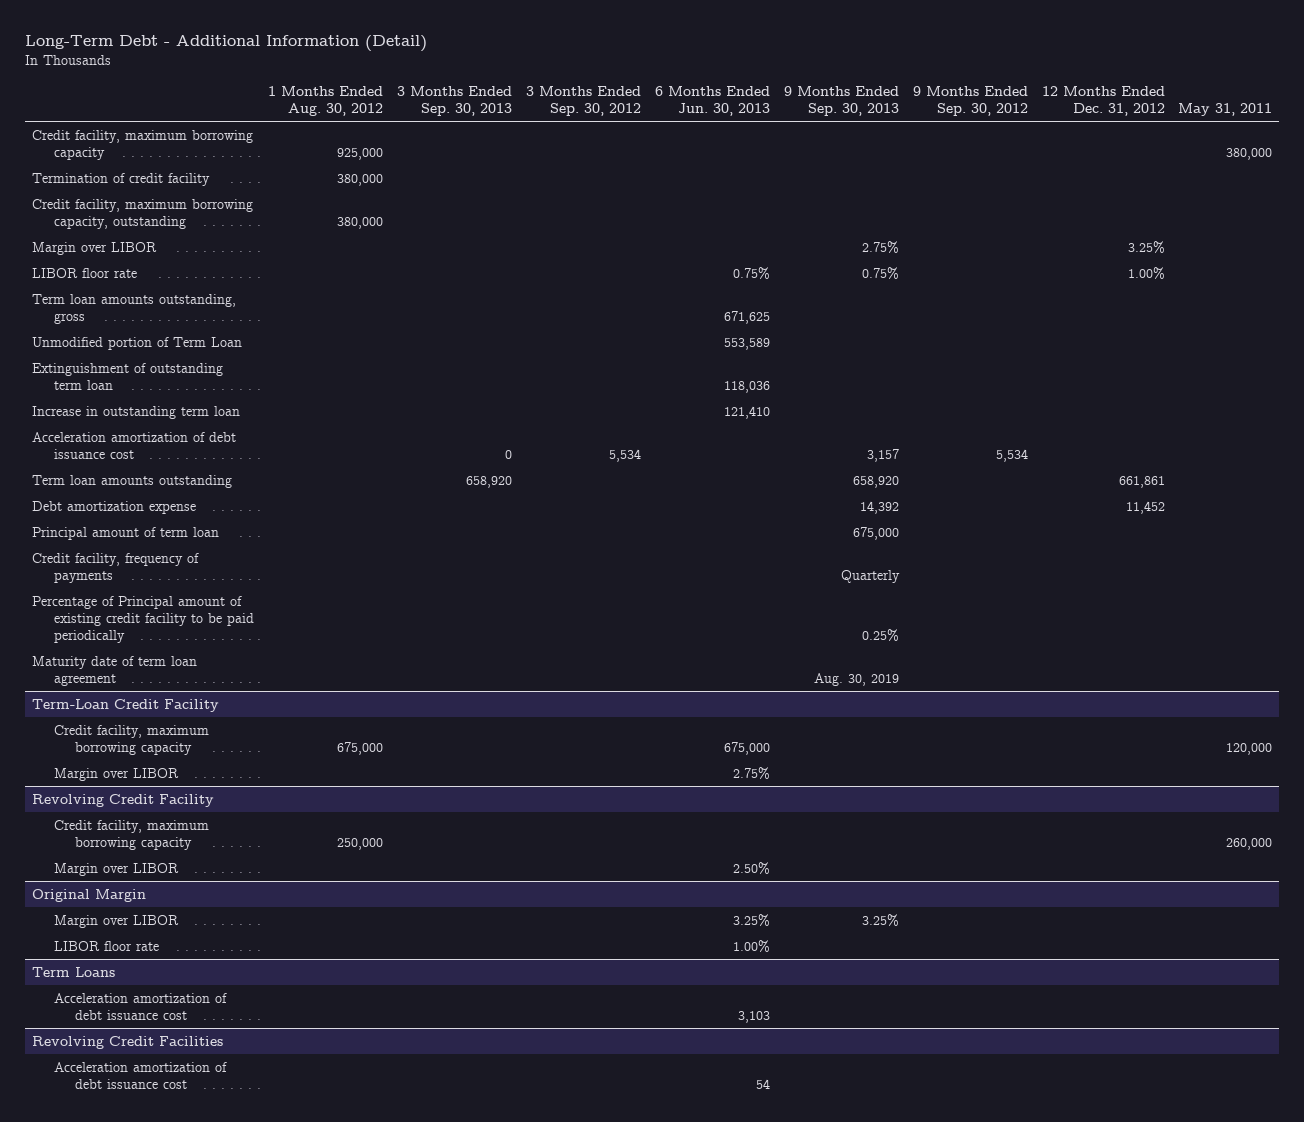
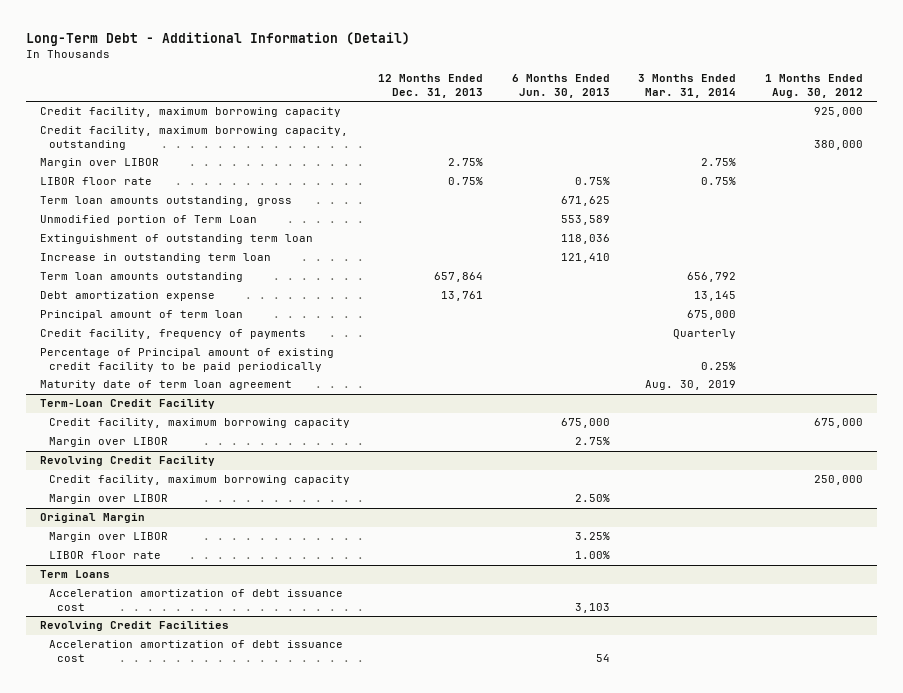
- | 1 Months Ended Aug. 30, 2012 | 3 Months Ended Sep. 30, 2013 | 3 Months Ended Sep. 30, 2012 | 6 Months Ended Jun. 30, 2013 | 9 Months Ended Sep. 30, 2013 | 9 Months Ended Sep. 30, 2012 | 12 Months Ended Dec. 31, 2012 | May 31, 2011
+ | 12 Months Ended Dec. 31, 2013 | 6 Months Ended Jun. 30, 2013 | 3 Months Ended Mar. 31, 2014 | 1 Months Ended Aug. 30, 2012
- Termination of credit facility | 380,000 | | | | | | |
- Acceleration amortization of debt issuance cost | | 0 | 5,534 | | 3,157 | 5,534 | |

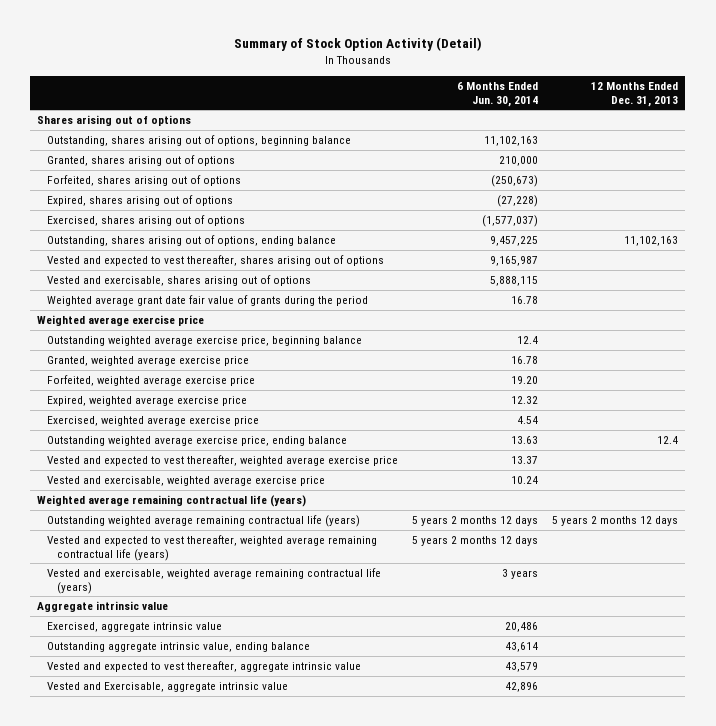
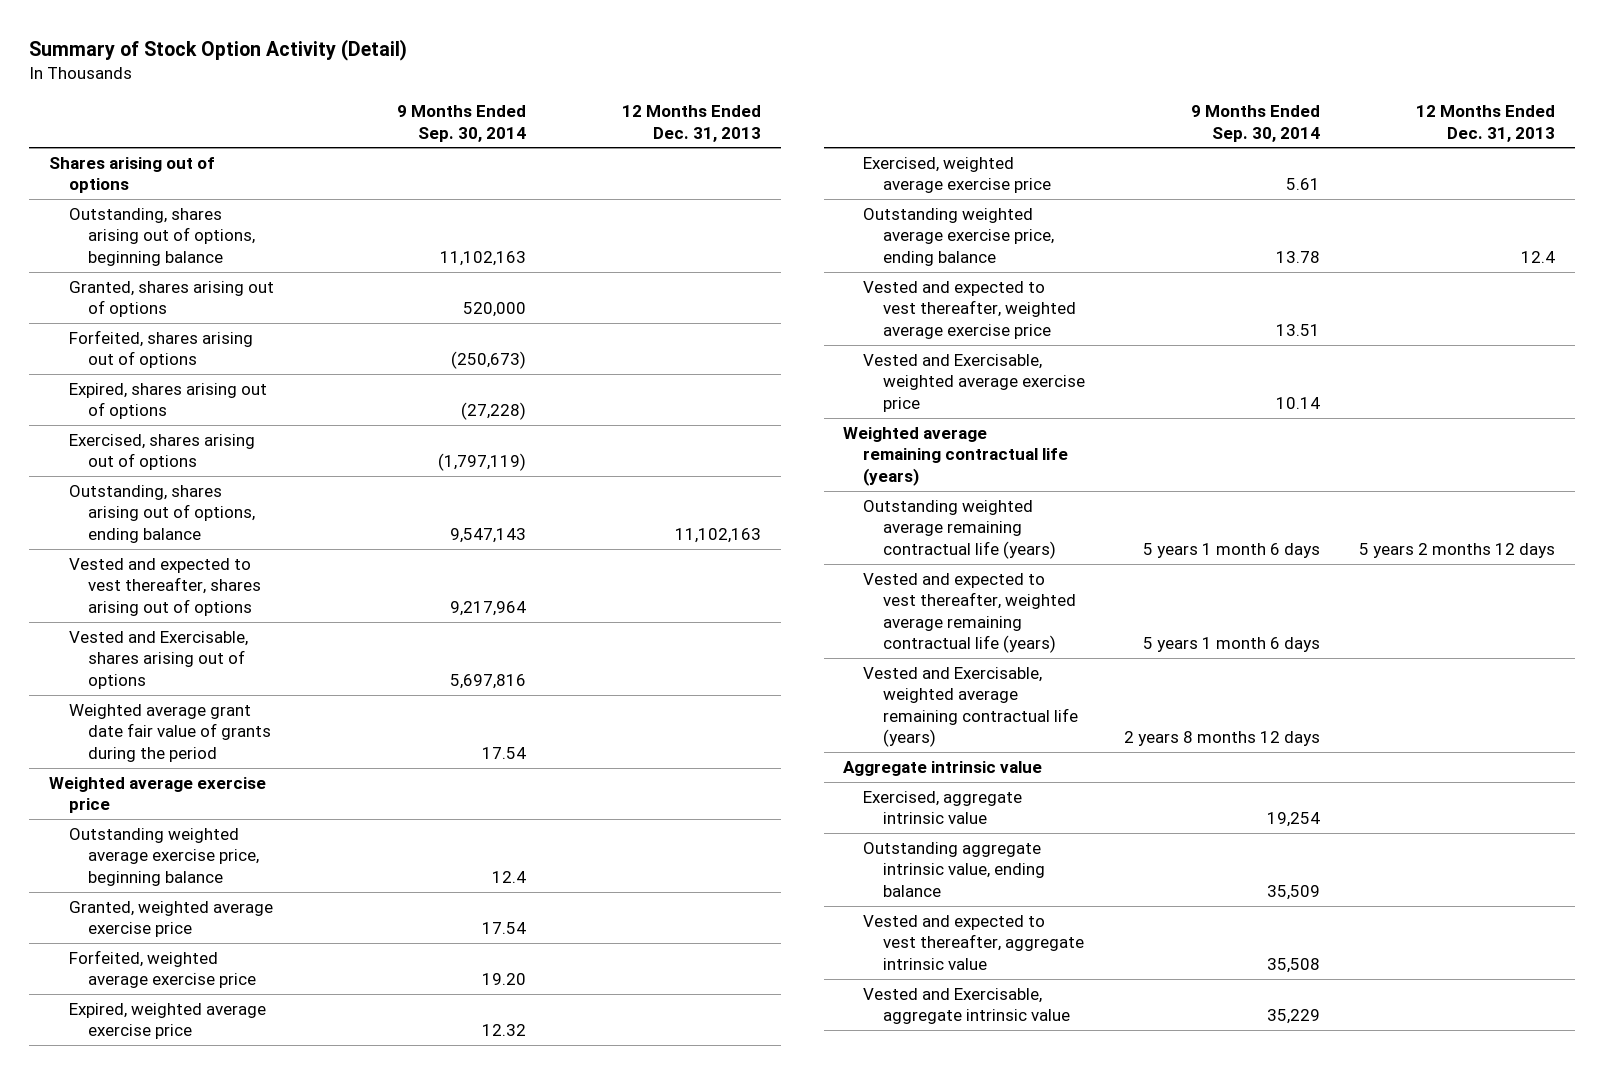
- | 6 Months Ended Jun. 30, 2014 | 12 Months Ended Dec. 31, 2013
+ | 9 Months Ended Sep. 30, 2014 | 12 Months Ended Dec. 31, 2013
- Vested and exercisable, shares arising out of options | 5,888,115 |
+ Vested and Exercisable, shares arising out of options | 5,697,816 |
- Vested and exercisable, weighted average exercise price | 10.24 |
+ Vested and Exercisable, weighted average exercise price | 10.14 |
- Vested and exercisable, weighted average remaining contractual life (years) | 3 years |
+ Vested and Exercisable, weighted average remaining contractual life (years) | 2 years 8 months 12 days |

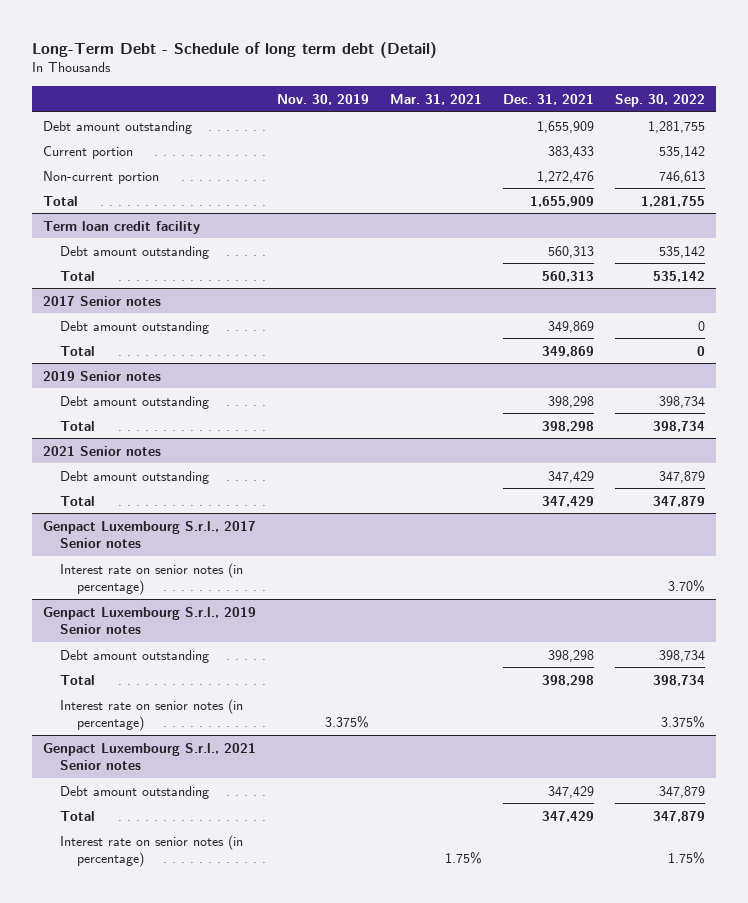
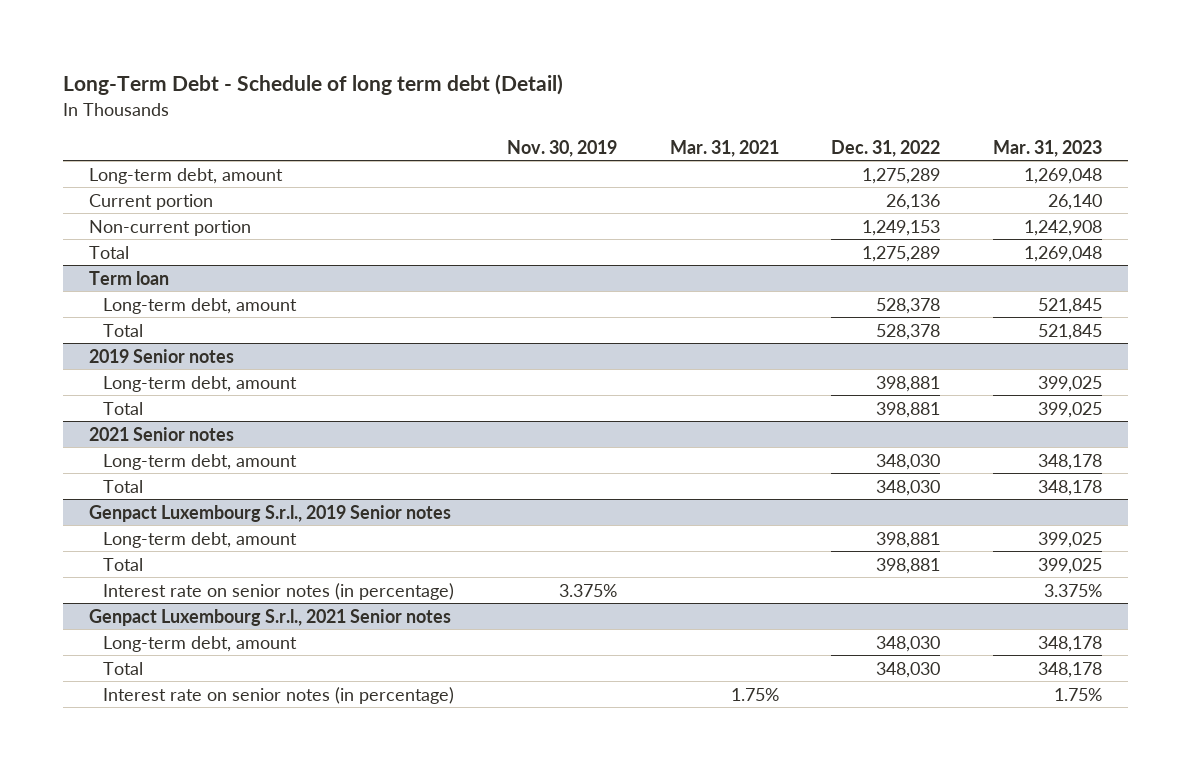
- | Nov. 30, 2019 | Mar. 31, 2021 | Dec. 31, 2021 | Sep. 30, 2022
+ | Nov. 30, 2019 | Mar. 31, 2021 | Dec. 31, 2022 | Mar. 31, 2023
- Debt amount outstanding | | | 1,655,909 | 1,281,755
+ Long-term debt, amount | | | 1,275,289 | 1,269,048
- Term loan credit facility
- Debt amount outstanding | | | 560,313 | 535,142
+ Term loan
+ Long-term debt, amount | | | 528,378 | 521,845
- 2017 Senior notes
- Debt amount outstanding | | | 349,869 | 0
- Total | | | 349,869 | 0
@ 2019 Senior notes
- Debt amount outstanding | | | 398,298 | 398,734
+ Long-term debt, amount | | | 398,881 | 399,025
@ 2021 Senior notes
- Debt amount outstanding | | | 347,429 | 347,879
+ Long-term debt, amount | | | 348,030 | 348,178
- Genpact Luxembourg S.r.l., 2017 Senior notes
- Interest rate on senior notes (in percentage) | | | | 3.70%
@ Genpact Luxembourg S.r.l., 2019 Senior notes
- Debt amount outstanding | | | 398,298 | 398,734
+ Long-term debt, amount | | | 398,881 | 399,025
@ Genpact Luxembourg S.r.l., 2021 Senior notes
- Debt amount outstanding | | | 347,429 | 347,879
+ Long-term debt, amount | | | 348,030 | 348,178

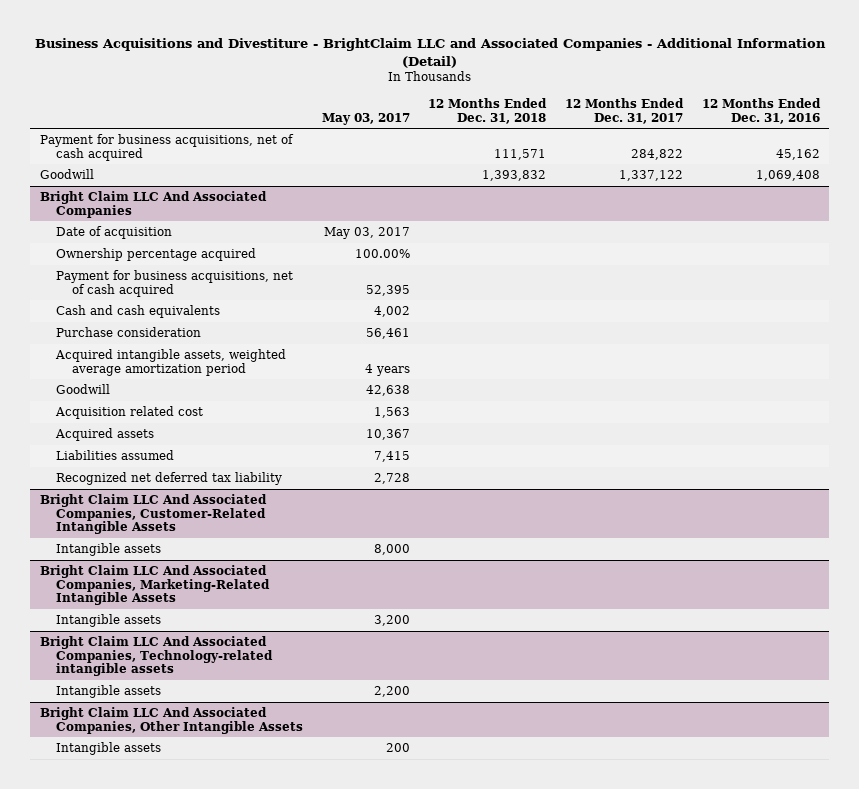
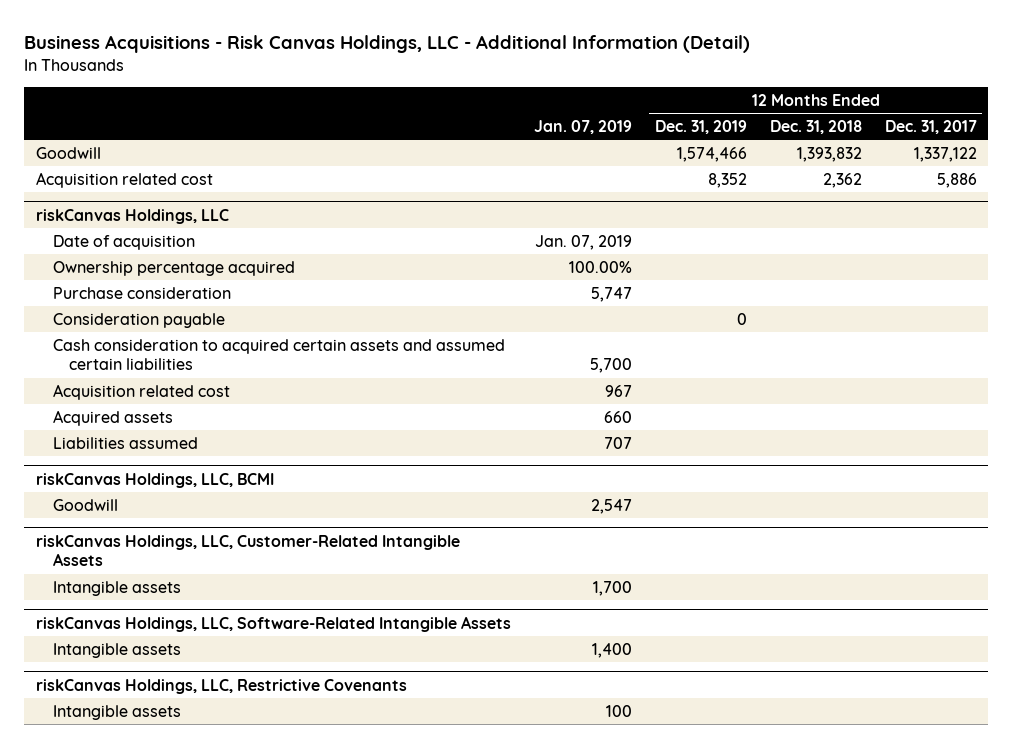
- Business Acquisitions and Divestiture - BrightClaim LLC and Associated Companies - Additional Information (Detail)
+ Business Acquisitions - Risk Canvas Holdings, LLC - Additional Information (Detail)
- | May 03, 2017 | 12 Months Ended Dec. 31, 2018 | 12 Months Ended Dec. 31, 2017 | 12 Months Ended Dec. 31, 2016
+ | Jan. 07, 2019 | 12 Months Ended Dec. 31, 2019 | 12 Months Ended Dec. 31, 2018 | 12 Months Ended Dec. 31, 2017
- Payment for business acquisitions, net of cash acquired | | 111,571 | 284,822 | 45,162
- Bright Claim LLC And Associated Companies
- Date of acquisition | May 03, 2017 | | |
- Ownership percentage acquired | 100.00% | | |
- Payment for business acquisitions, net of cash acquired | 52,395 | | |
- Cash and cash equivalents | 4,002 | | |
- Purchase consideration | 56,461 | | |
- Acquired intangible assets, weighted average amortization period | 4 years | | |
- Goodwill | 42,638 | | |
- Acquisition related cost | 1,563 | | |
- Acquired assets | 10,367 | | |
- Liabilities assumed | 7,415 | | |
- Recognized net deferred tax liability | 2,728 | | |
- Bright Claim LLC And Associated Companies, Customer-Related Intangible Assets
- Intangible assets | 8,000 | | |
- Bright Claim LLC And Associated Companies, Marketing-Related Intangible Assets
- Intangible assets | 3,200 | | |
- Bright Claim LLC And Associated Companies, Technology-related intangible assets
- Intangible assets | 2,200 | | |
- Bright Claim LLC And Associated Companies, Other Intangible Assets
- Intangible assets | 200 | | |
+ Acquisition related cost | | 8,352 | 2,362 | 5,886
+ riskCanvas Holdings, LLC
+ Date of acquisition | Jan. 07, 2019 | | |
+ Ownership percentage acquired | 100.00% | | |
+ Purchase consideration | 5,747 | | |
+ Consideration payable | | 0 | |
+ Cash consideration to acquired certain assets and assumed certain liabilities | 5,700 | | |
+ Acquisition related cost | 967 | | |
+ Acquired assets | 660 | | |
+ Liabilities assumed | 707 | | |
+ riskCanvas Holdings, LLC, BCMI
+ Goodwill | 2,547 | | |
+ riskCanvas Holdings, LLC, Customer-Related Intangible Assets
+ Intangible assets | 1,700 | | |
+ riskCanvas Holdings, LLC, Software-Related Intangible Assets
+ Intangible assets | 1,400 | | |
+ riskCanvas Holdings, LLC, Restrictive Covenants
+ Intangible assets | 100 | | |

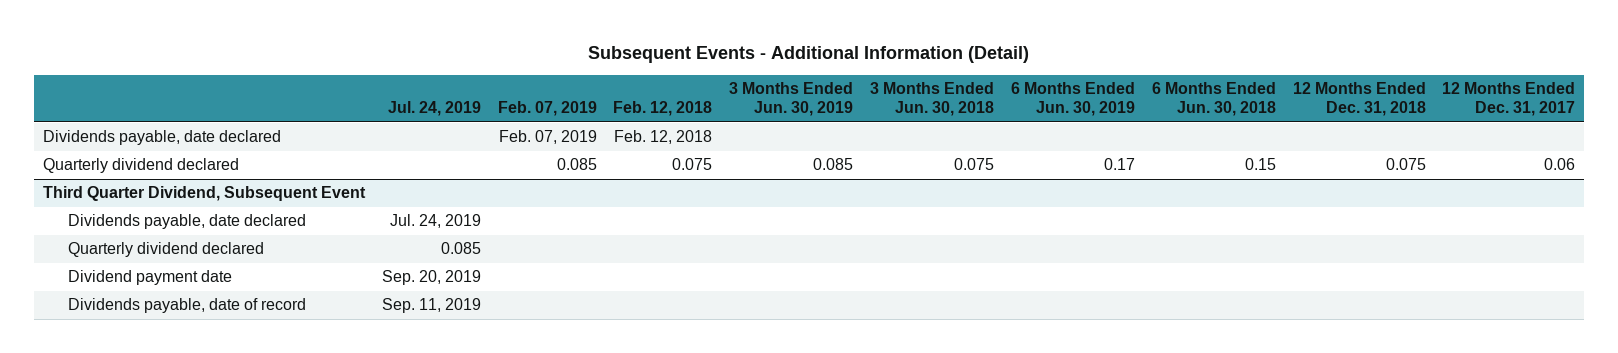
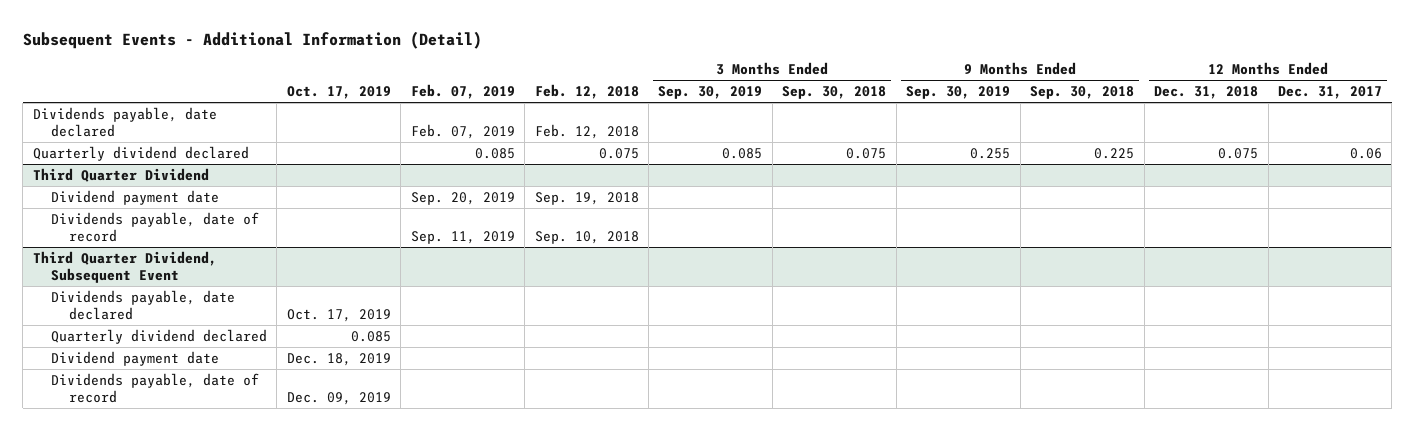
- | Jul. 24, 2019 | Feb. 07, 2019 | Feb. 12, 2018 | 3 Months Ended Jun. 30, 2019 | 3 Months Ended Jun. 30, 2018 | 6 Months Ended Jun. 30, 2019 | 6 Months Ended Jun. 30, 2018 | 12 Months Ended Dec. 31, 2018 | 12 Months Ended Dec. 31, 2017
+ | Oct. 17, 2019 | Feb. 07, 2019 | Feb. 12, 2018 | 3 Months Ended Sep. 30, 2019 | 3 Months Ended Sep. 30, 2018 | 9 Months Ended Sep. 30, 2019 | 9 Months Ended Sep. 30, 2018 | 12 Months Ended Dec. 31, 2018 | 12 Months Ended Dec. 31, 2017
+ Third Quarter Dividend
+ Dividend payment date | | Sep. 20, 2019 | Sep. 19, 2018 | | | | | |
+ Dividends payable, date of record | | Sep. 11, 2019 | Sep. 10, 2018 | | | | | |

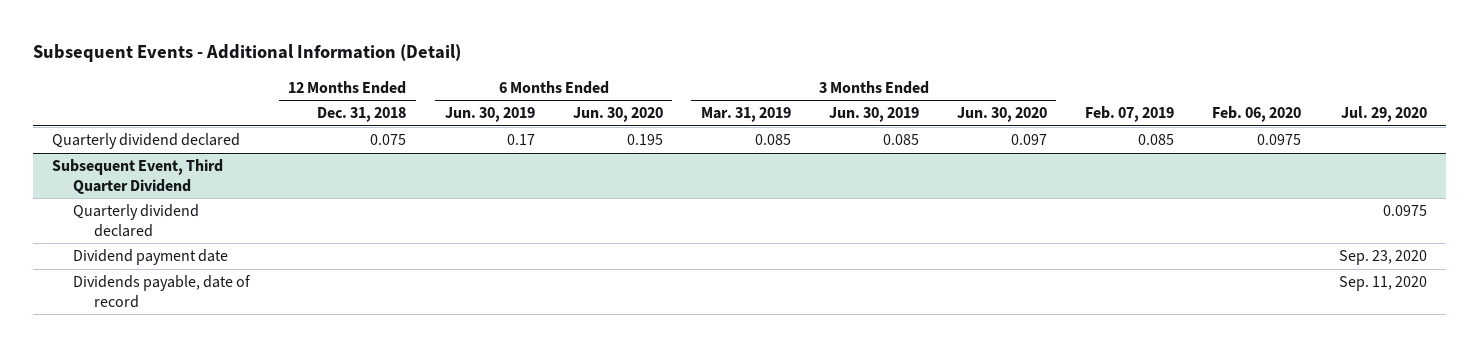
- | Oct. 17, 2019 | Feb. 07, 2019 | Feb. 12, 2018 | 3 Months Ended Sep. 30, 2019 | 3 Months Ended Sep. 30, 2018 | 9 Months Ended Sep. 30, 2019 | 9 Months Ended Sep. 30, 2018 | 12 Months Ended Dec. 31, 2018 | 12 Months Ended Dec. 31, 2017
+ | 12 Months Ended Dec. 31, 2018 | 6 Months Ended Jun. 30, 2019 | 6 Months Ended Jun. 30, 2020 | 3 Months Ended Mar. 31, 2019 | 3 Months Ended Jun. 30, 2019 | 3 Months Ended Jun. 30, 2020 | Feb. 07, 2019 | Feb. 06, 2020 | Jul. 29, 2020
- Dividends payable, date declared | | Feb. 07, 2019 | Feb. 12, 2018 | | | | | |
- Third Quarter Dividend
- Dividend payment date | | Sep. 20, 2019 | Sep. 19, 2018 | | | | | |
- Dividends payable, date of record | | Sep. 11, 2019 | Sep. 10, 2018 | | | | | |
- Third Quarter Dividend, Subsequent Event
- Dividends payable, date declared | Oct. 17, 2019 | | | | | | | |
+ Subsequent Event, Third Quarter Dividend

